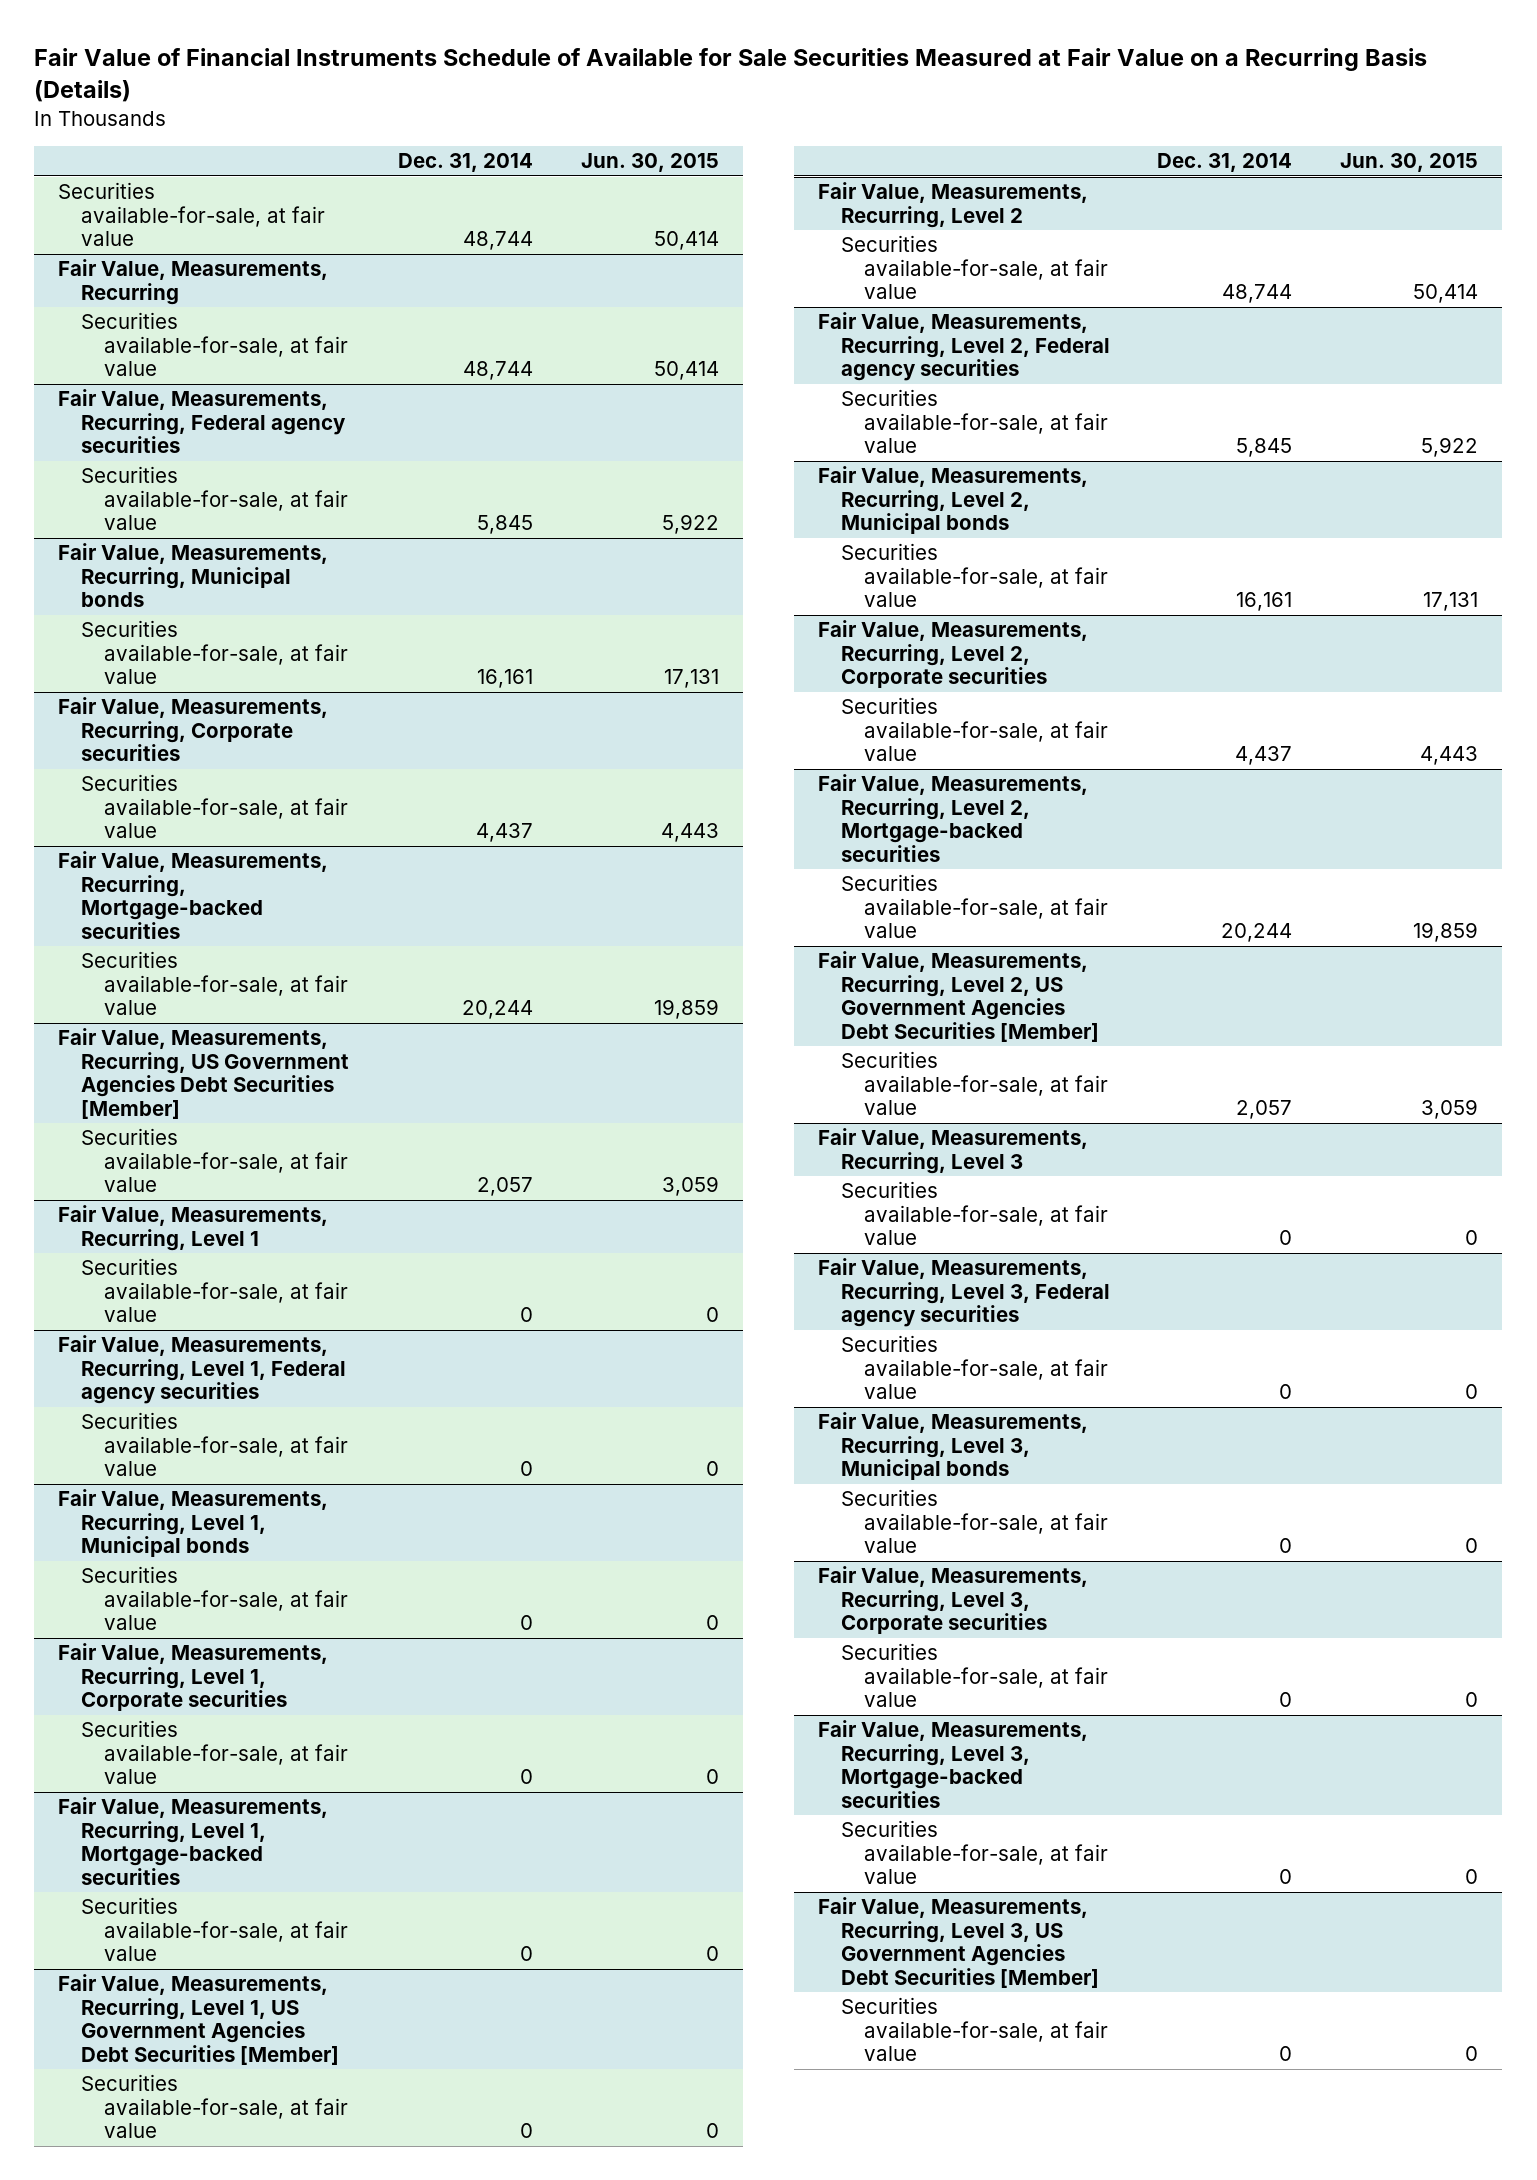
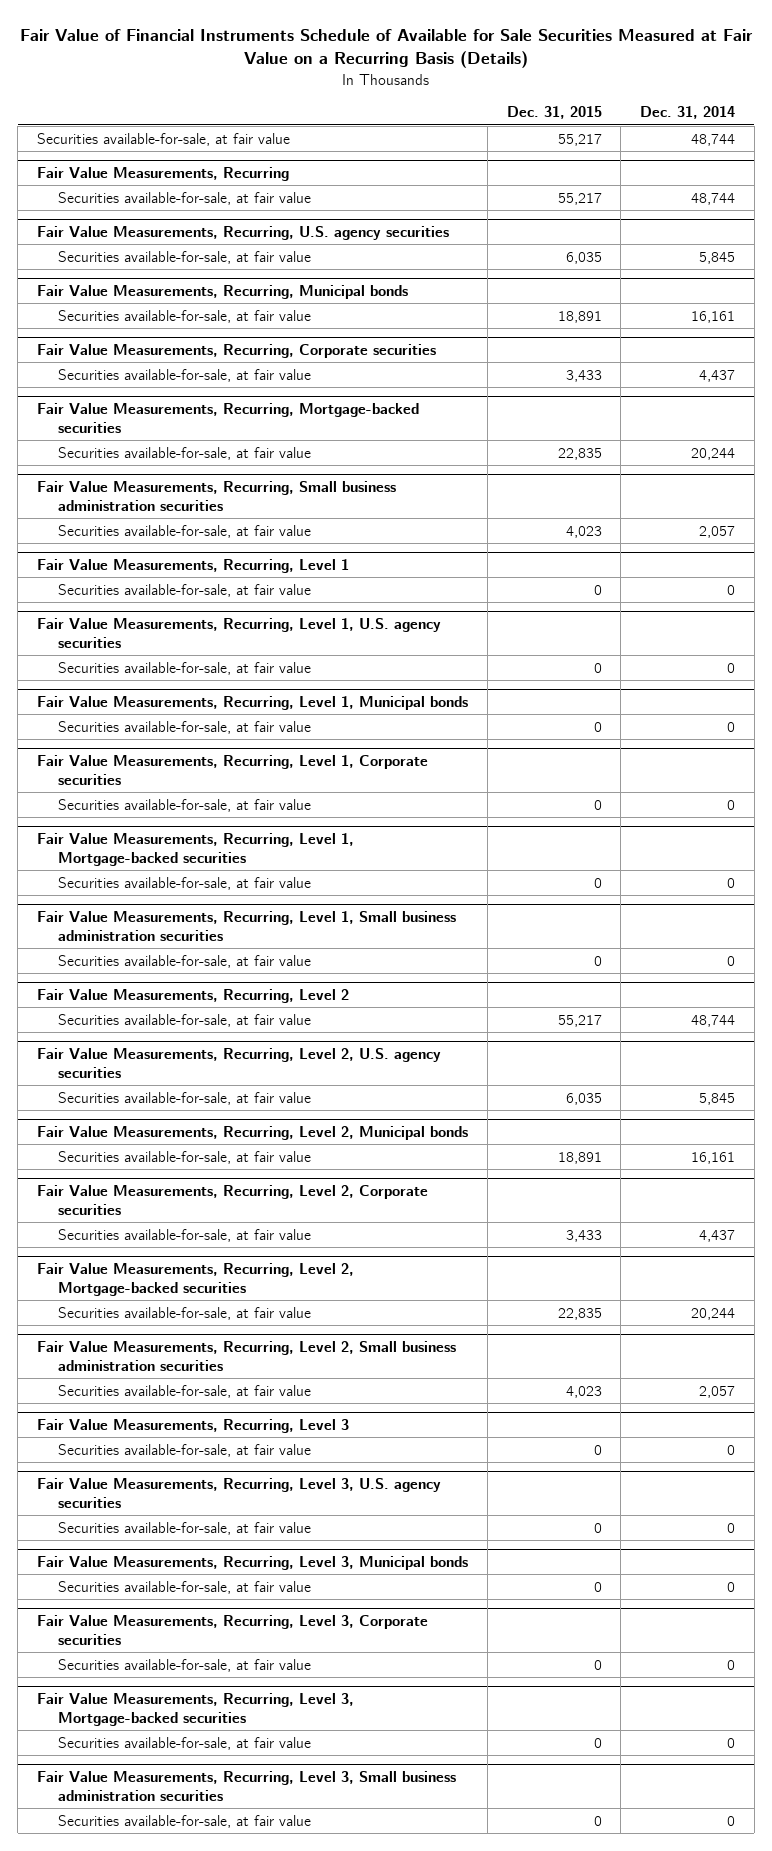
- | Dec. 31, 2014 | Jun. 30, 2015
+ | Dec. 31, 2015 | Dec. 31, 2014
- Fair Value, Measurements, Recurring
+ Fair Value Measurements, Recurring
- Fair Value, Measurements, Recurring, Federal agency securities
+ Fair Value Measurements, Recurring, U.S. agency securities
- Fair Value, Measurements, Recurring, Municipal bonds
+ Fair Value Measurements, Recurring, Municipal bonds
- Fair Value, Measurements, Recurring, Corporate securities
+ Fair Value Measurements, Recurring, Corporate securities
- Fair Value, Measurements, Recurring, Mortgage-backed securities
+ Fair Value Measurements, Recurring, Mortgage-backed securities
- Fair Value, Measurements, Recurring, US Government Agencies Debt Securities [Member]
+ Fair Value Measurements, Recurring, Small business administration securities
- Fair Value, Measurements, Recurring, Level 1
+ Fair Value Measurements, Recurring, Level 1
- Fair Value, Measurements, Recurring, Level 1, Federal agency securities
+ Fair Value Measurements, Recurring, Level 1, U.S. agency securities
- Fair Value, Measurements, Recurring, Level 1, Municipal bonds
+ Fair Value Measurements, Recurring, Level 1, Municipal bonds
- Fair Value, Measurements, Recurring, Level 1, Corporate securities
+ Fair Value Measurements, Recurring, Level 1, Corporate securities
- Fair Value, Measurements, Recurring, Level 1, Mortgage-backed securities
+ Fair Value Measurements, Recurring, Level 1, Mortgage-backed securities
- Fair Value, Measurements, Recurring, Level 1, US Government Agencies Debt Securities [Member]
+ Fair Value Measurements, Recurring, Level 1, Small business administration securities
- Fair Value, Measurements, Recurring, Level 2
+ Fair Value Measurements, Recurring, Level 2
- Fair Value, Measurements, Recurring, Level 2, Federal agency securities
+ Fair Value Measurements, Recurring, Level 2, U.S. agency securities
- Fair Value, Measurements, Recurring, Level 2, Municipal bonds
+ Fair Value Measurements, Recurring, Level 2, Municipal bonds
- Fair Value, Measurements, Recurring, Level 2, Corporate securities
+ Fair Value Measurements, Recurring, Level 2, Corporate securities
- Fair Value, Measurements, Recurring, Level 2, Mortgage-backed securities
+ Fair Value Measurements, Recurring, Level 2, Mortgage-backed securities
- Fair Value, Measurements, Recurring, Level 2, US Government Agencies Debt Securities [Member]
+ Fair Value Measurements, Recurring, Level 2, Small business administration securities
- Fair Value, Measurements, Recurring, Level 3
+ Fair Value Measurements, Recurring, Level 3
- Fair Value, Measurements, Recurring, Level 3, Federal agency securities
+ Fair Value Measurements, Recurring, Level 3, U.S. agency securities
- Fair Value, Measurements, Recurring, Level 3, Municipal bonds
+ Fair Value Measurements, Recurring, Level 3, Municipal bonds
- Fair Value, Measurements, Recurring, Level 3, Corporate securities
+ Fair Value Measurements, Recurring, Level 3, Corporate securities
- Fair Value, Measurements, Recurring, Level 3, Mortgage-backed securities
+ Fair Value Measurements, Recurring, Level 3, Mortgage-backed securities
- Fair Value, Measurements, Recurring, Level 3, US Government Agencies Debt Securities [Member]
+ Fair Value Measurements, Recurring, Level 3, Small business administration securities

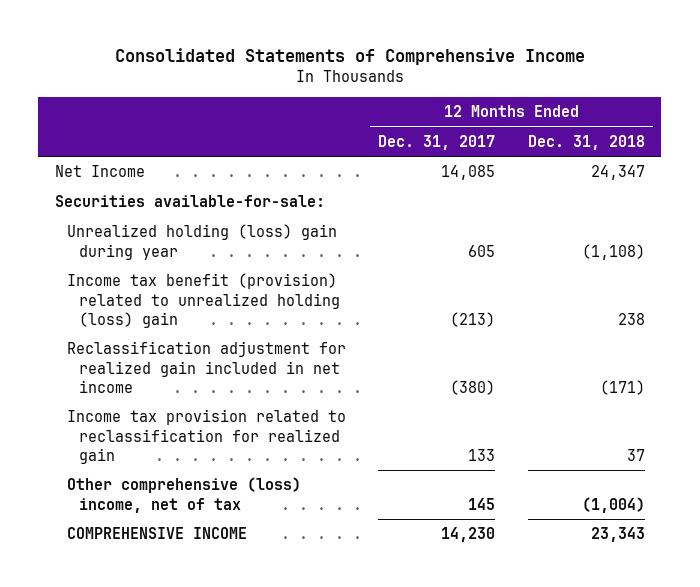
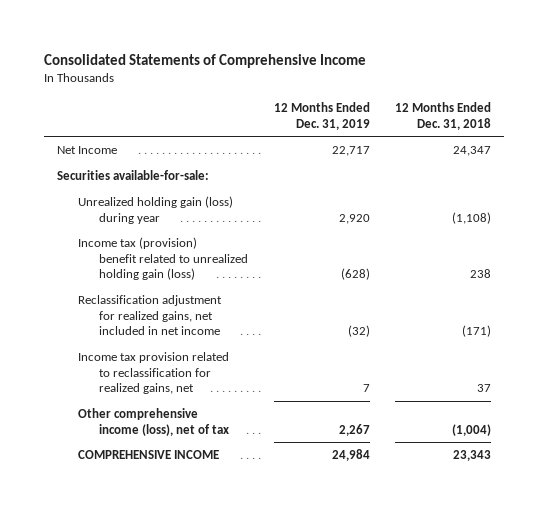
- | 12 Months Ended Dec. 31, 2017 | 12 Months Ended Dec. 31, 2018
+ | 12 Months Ended Dec. 31, 2019 | 12 Months Ended Dec. 31, 2018
- Unrealized holding (loss) gain during year | 605 | (1,108)
- Income tax benefit (provision) related to unrealized holding (loss) gain | (213) | 238
- Reclassification adjustment for realized gain included in net income | (380) | (171)
- Income tax provision related to reclassification for realized gain | 133 | 37
- Other comprehensive (loss) income, net of tax | 145 | (1,004)
+ Unrealized holding gain (loss) during year | 2,920 | (1,108)
+ Income tax (provision) benefit related to unrealized holding gain (loss) | (628) | 238
+ Reclassification adjustment for realized gains, net included in net income | (32) | (171)
+ Income tax provision related to reclassification for realized gains, net | 7 | 37
+ Other comprehensive income (loss), net of tax | 2,267 | (1,004)

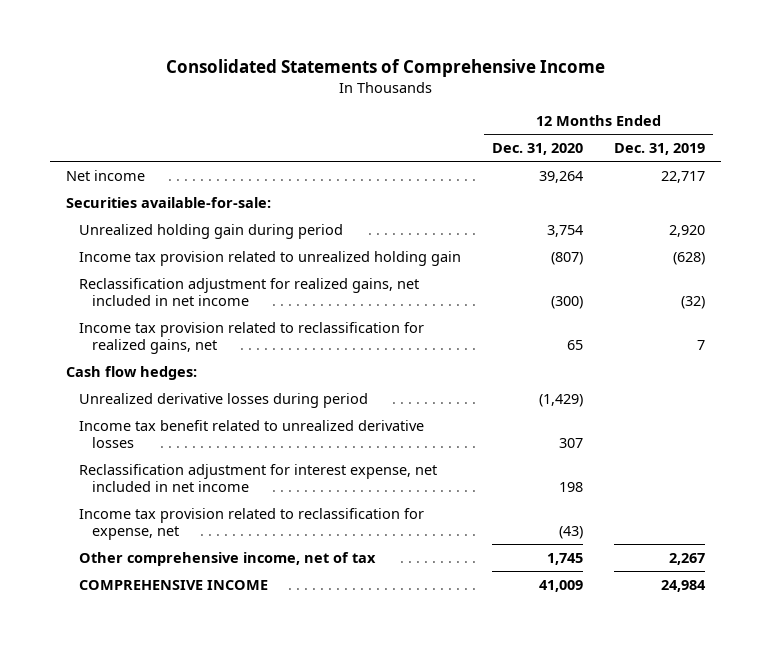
- | 12 Months Ended Dec. 31, 2019 | 12 Months Ended Dec. 31, 2018
+ | 12 Months Ended Dec. 31, 2020 | 12 Months Ended Dec. 31, 2019
- Net Income | 22,717 | 24,347
+ Net income | 39,264 | 22,717
- Unrealized holding gain (loss) during year | 2,920 | (1,108)
- Income tax (provision) benefit related to unrealized holding gain (loss) | (628) | 238
+ Unrealized holding gain during period | 3,754 | 2,920
+ Income tax provision related to unrealized holding gain | (807) | (628)
- Other comprehensive income (loss), net of tax | 2,267 | (1,004)
+ Cash flow hedges:
+ Unrealized derivative losses during period | (1,429) |
+ Income tax benefit related to unrealized derivative losses | 307 |
+ Reclassification adjustment for interest expense, net included in net income | 198 |
+ Income tax provision related to reclassification for expense, net | (43) |
+ Other comprehensive income, net of tax | 1,745 | 2,267

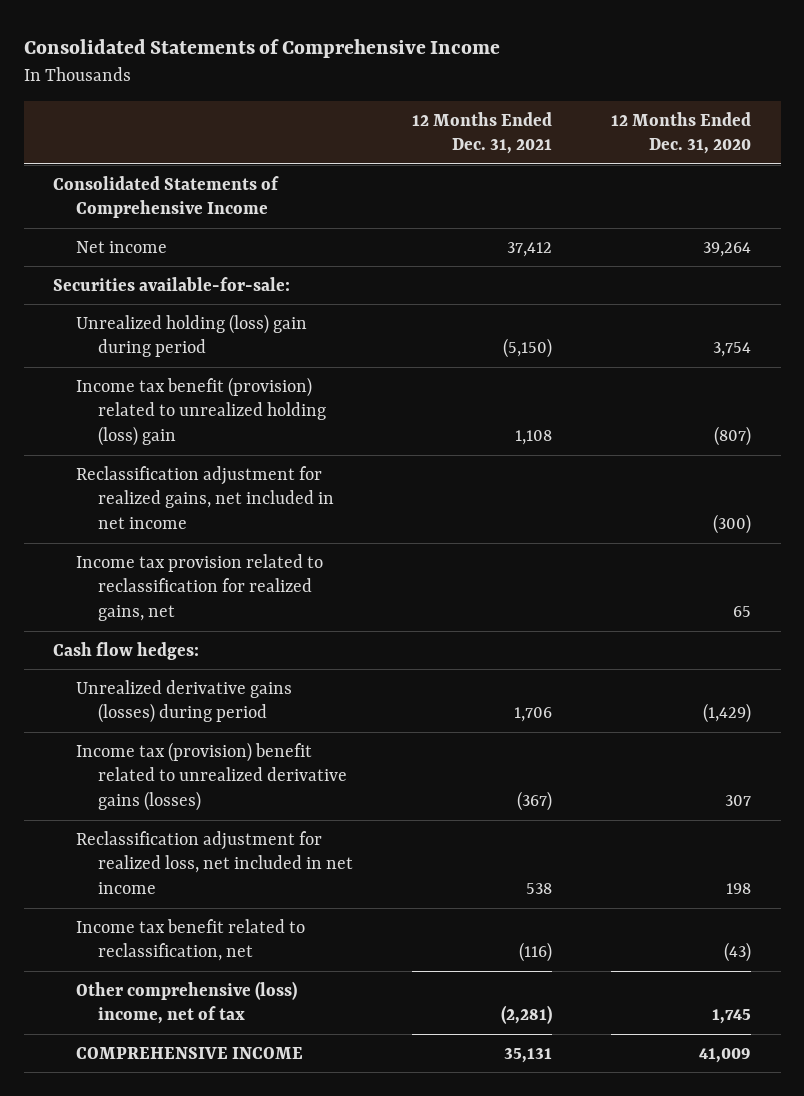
- | 12 Months Ended Dec. 31, 2020 | 12 Months Ended Dec. 31, 2019
+ | 12 Months Ended Dec. 31, 2021 | 12 Months Ended Dec. 31, 2020
+ Consolidated Statements of Comprehensive Income
- Unrealized holding gain during period | 3,754 | 2,920
- Income tax provision related to unrealized holding gain | (807) | (628)
+ Unrealized holding (loss) gain during period | (5,150) | 3,754
+ Income tax benefit (provision) related to unrealized holding (loss) gain | 1,108 | (807)
- Unrealized derivative losses during period | (1,429) |
- Income tax benefit related to unrealized derivative losses | 307 |
- Reclassification adjustment for interest expense, net included in net income | 198 |
- Income tax provision related to reclassification for expense, net | (43) |
- Other comprehensive income, net of tax | 1,745 | 2,267
+ Unrealized derivative gains (losses) during period | 1,706 | (1,429)
+ Income tax (provision) benefit related to unrealized derivative gains (losses) | (367) | 307
+ Reclassification adjustment for realized loss, net included in net income | 538 | 198
+ Income tax benefit related to reclassification, net | (116) | (43)
+ Other comprehensive (loss) income, net of tax | (2,281) | 1,745

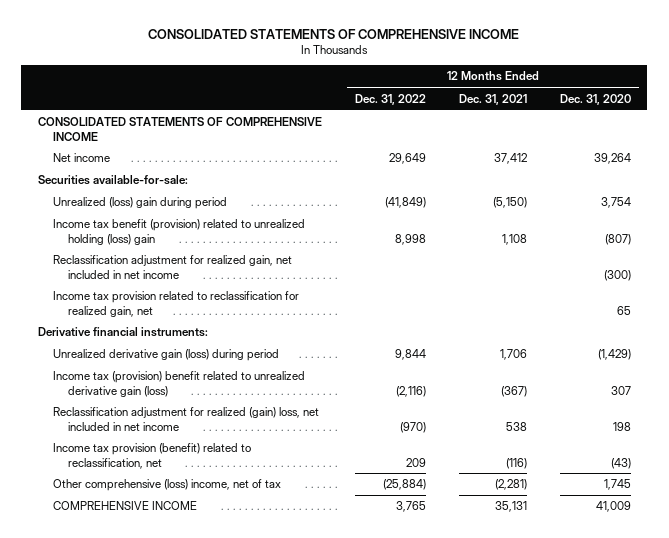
- Consolidated Statements of Comprehensive Income
+ CONSOLIDATED STATEMENTS OF COMPREHENSIVE INCOME
- | 12 Months Ended Dec. 31, 2021 | 12 Months Ended Dec. 31, 2020
+ | 12 Months Ended Dec. 31, 2022 | 12 Months Ended Dec. 31, 2021 | 12 Months Ended Dec. 31, 2020
- Consolidated Statements of Comprehensive Income
+ CONSOLIDATED STATEMENTS OF COMPREHENSIVE INCOME
- Unrealized holding (loss) gain during period | (5,150) | 3,754
+ Unrealized (loss) gain during period | (41,849) | (5,150) | 3,754
- Reclassification adjustment for realized gains, net included in net income | | (300)
- Income tax provision related to reclassification for realized gains, net | | 65
- Cash flow hedges:
- Unrealized derivative gains (losses) during period | 1,706 | (1,429)
- Income tax (provision) benefit related to unrealized derivative gains (losses) | (367) | 307
- Reclassification adjustment for realized loss, net included in net income | 538 | 198
- Income tax benefit related to reclassification, net | (116) | (43)
+ Reclassification adjustment for realized gain, net included in net income | | | (300)
+ Income tax provision related to reclassification for realized gain, net | | | 65
+ Derivative financial instruments:
+ Unrealized derivative gain (loss) during period | 9,844 | 1,706 | (1,429)
+ Income tax (provision) benefit related to unrealized derivative gain (loss) | (2,116) | (367) | 307
+ Reclassification adjustment for realized (gain) loss, net included in net income | (970) | 538 | 198
+ Income tax provision (benefit) related to reclassification, net | 209 | (116) | (43)

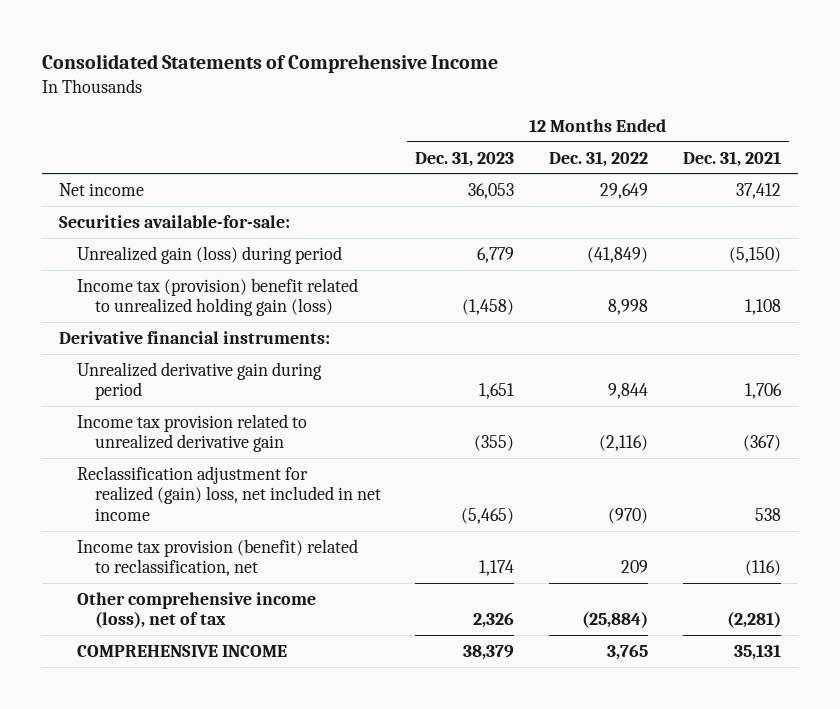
- CONSOLIDATED STATEMENTS OF COMPREHENSIVE INCOME
+ Consolidated Statements of Comprehensive Income
- | 12 Months Ended Dec. 31, 2022 | 12 Months Ended Dec. 31, 2021 | 12 Months Ended Dec. 31, 2020
+ | 12 Months Ended Dec. 31, 2023 | 12 Months Ended Dec. 31, 2022 | 12 Months Ended Dec. 31, 2021
- CONSOLIDATED STATEMENTS OF COMPREHENSIVE INCOME
- Unrealized (loss) gain during period | (41,849) | (5,150) | 3,754
- Income tax benefit (provision) related to unrealized holding (loss) gain | 8,998 | 1,108 | (807)
- Reclassification adjustment for realized gain, net included in net income | | | (300)
- Income tax provision related to reclassification for realized gain, net | | | 65
+ Unrealized gain (loss) during period | 6,779 | (41,849) | (5,150)
+ Income tax (provision) benefit related to unrealized holding gain (loss) | (1,458) | 8,998 | 1,108
- Unrealized derivative gain (loss) during period | 9,844 | 1,706 | (1,429)
- Income tax (provision) benefit related to unrealized derivative gain (loss) | (2,116) | (367) | 307
+ Unrealized derivative gain during period | 1,651 | 9,844 | 1,706
+ Income tax provision related to unrealized derivative gain | (355) | (2,116) | (367)
- Other comprehensive (loss) income, net of tax | (25,884) | (2,281) | 1,745
+ Other comprehensive income (loss), net of tax | 2,326 | (25,884) | (2,281)

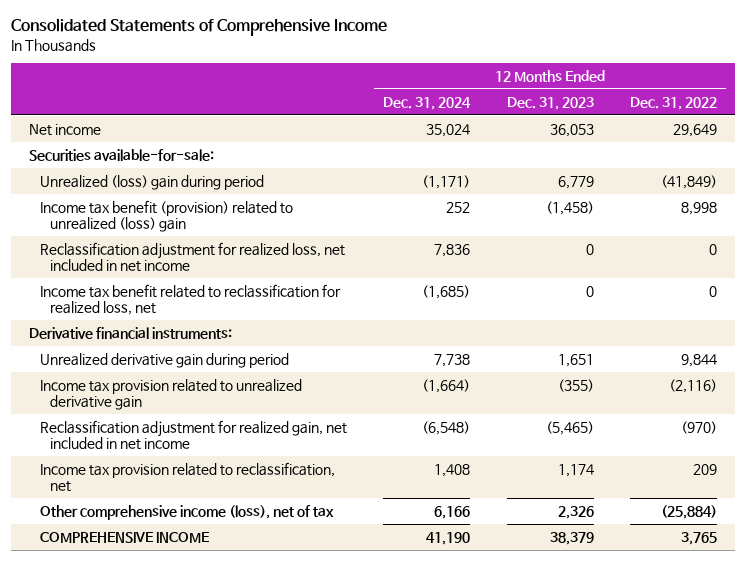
- | 12 Months Ended Dec. 31, 2023 | 12 Months Ended Dec. 31, 2022 | 12 Months Ended Dec. 31, 2021
+ | 12 Months Ended Dec. 31, 2024 | 12 Months Ended Dec. 31, 2023 | 12 Months Ended Dec. 31, 2022
- Unrealized gain (loss) during period | 6,779 | (41,849) | (5,150)
- Income tax (provision) benefit related to unrealized holding gain (loss) | (1,458) | 8,998 | 1,108
+ Unrealized (loss) gain during period | (1,171) | 6,779 | (41,849)
+ Income tax benefit (provision) related to unrealized (loss) gain | 252 | (1,458) | 8,998
+ Reclassification adjustment for realized loss, net included in net income | 7,836 | 0 | 0
+ Income tax benefit related to reclassification for realized loss, net | (1,685) | 0 | 0
- Reclassification adjustment for realized (gain) loss, net included in net income | (5,465) | (970) | 538
- Income tax provision (benefit) related to reclassification, net | 1,174 | 209 | (116)
+ Reclassification adjustment for realized gain, net included in net income | (6,548) | (5,465) | (970)
+ Income tax provision related to reclassification, net | 1,408 | 1,174 | 209

